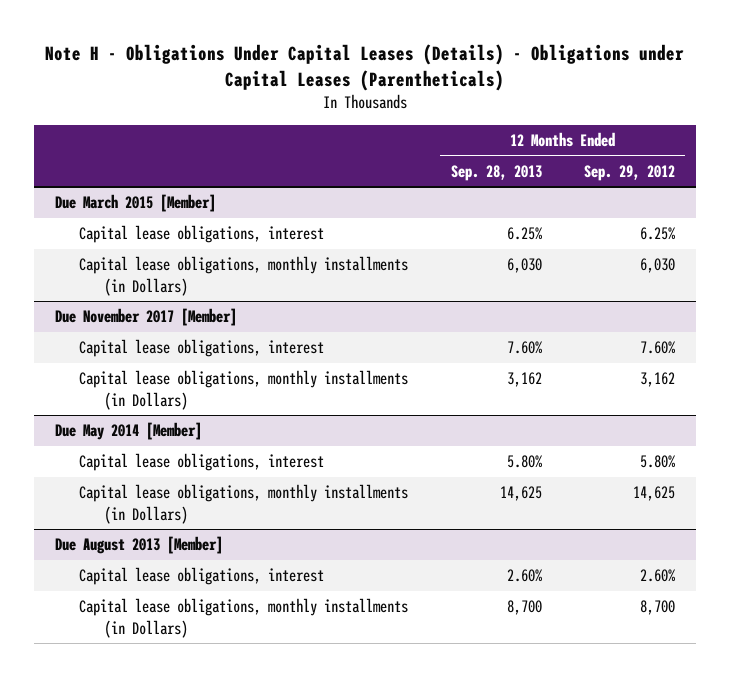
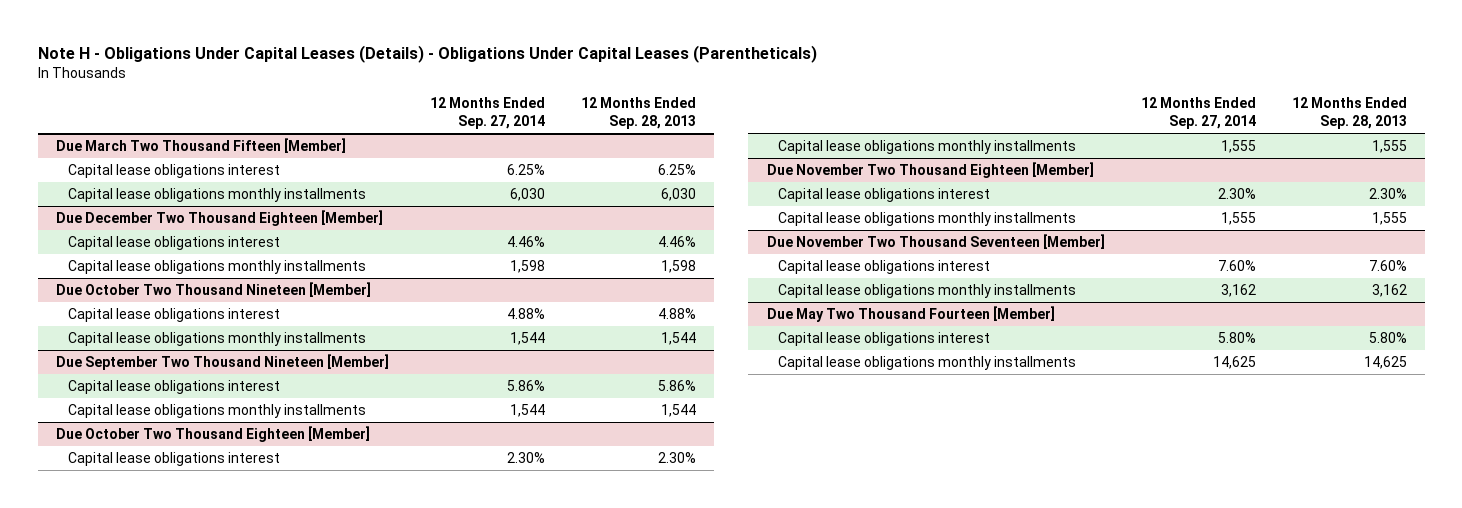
- Note H - Obligations Under Capital Leases (Details) - Obligations under Capital Leases (Parentheticals)
+ Note H - Obligations Under Capital Leases (Details) - Obligations Under Capital Leases (Parentheticals)
- | 12 Months Ended Sep. 28, 2013 | 12 Months Ended Sep. 29, 2012
+ | 12 Months Ended Sep. 27, 2014 | 12 Months Ended Sep. 28, 2013
- Due March 2015 [Member]
- Capital lease obligations, interest | 6.25% | 6.25%
- Capital lease obligations, monthly installments (in Dollars) | 6,030 | 6,030
- Due November 2017 [Member]
- Capital lease obligations, interest | 7.60% | 7.60%
- Capital lease obligations, monthly installments (in Dollars) | 3,162 | 3,162
- Due May 2014 [Member]
- Capital lease obligations, interest | 5.80% | 5.80%
- Capital lease obligations, monthly installments (in Dollars) | 14,625 | 14,625
- Due August 2013 [Member]
- Capital lease obligations, interest | 2.60% | 2.60%
- Capital lease obligations, monthly installments (in Dollars) | 8,700 | 8,700
+ Due March Two Thousand Fifteen [Member]
+ Capital lease obligations interest | 6.25% | 6.25%
+ Capital lease obligations monthly installments | 6,030 | 6,030
+ Due December Two Thousand Eighteen [Member]
+ Capital lease obligations interest | 4.46% | 4.46%
+ Capital lease obligations monthly installments | 1,598 | 1,598
+ Due October Two Thousand Nineteen [Member]
+ Capital lease obligations interest | 4.88% | 4.88%
+ Capital lease obligations monthly installments | 1,544 | 1,544
+ Due September Two Thousand Nineteen [Member]
+ Capital lease obligations interest | 5.86% | 5.86%
+ Capital lease obligations monthly installments | 1,544 | 1,544
+ Due October Two Thousand Eighteen [Member]
+ Capital lease obligations interest | 2.30% | 2.30%
+ Capital lease obligations monthly installments | 1,555 | 1,555
+ Due November Two Thousand Eighteen [Member]
+ Capital lease obligations interest | 2.30% | 2.30%
+ Capital lease obligations monthly installments | 1,555 | 1,555
+ Due November Two Thousand Seventeen [Member]
+ Capital lease obligations interest | 7.60% | 7.60%
+ Capital lease obligations monthly installments | 3,162 | 3,162
+ Due May Two Thousand Fourteen [Member]
+ Capital lease obligations interest | 5.80% | 5.80%
+ Capital lease obligations monthly installments | 14,625 | 14,625

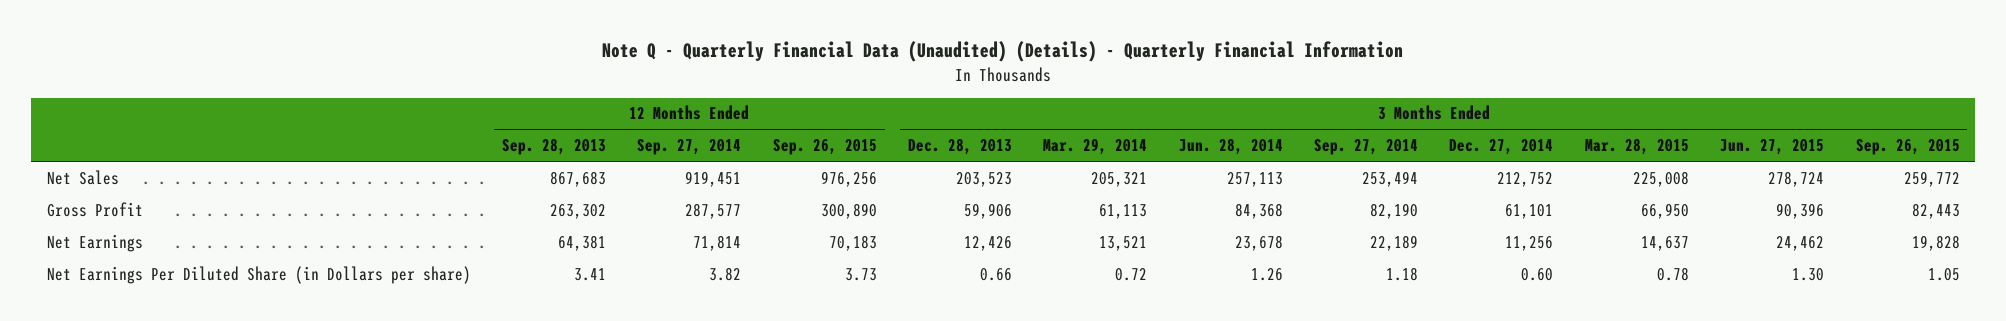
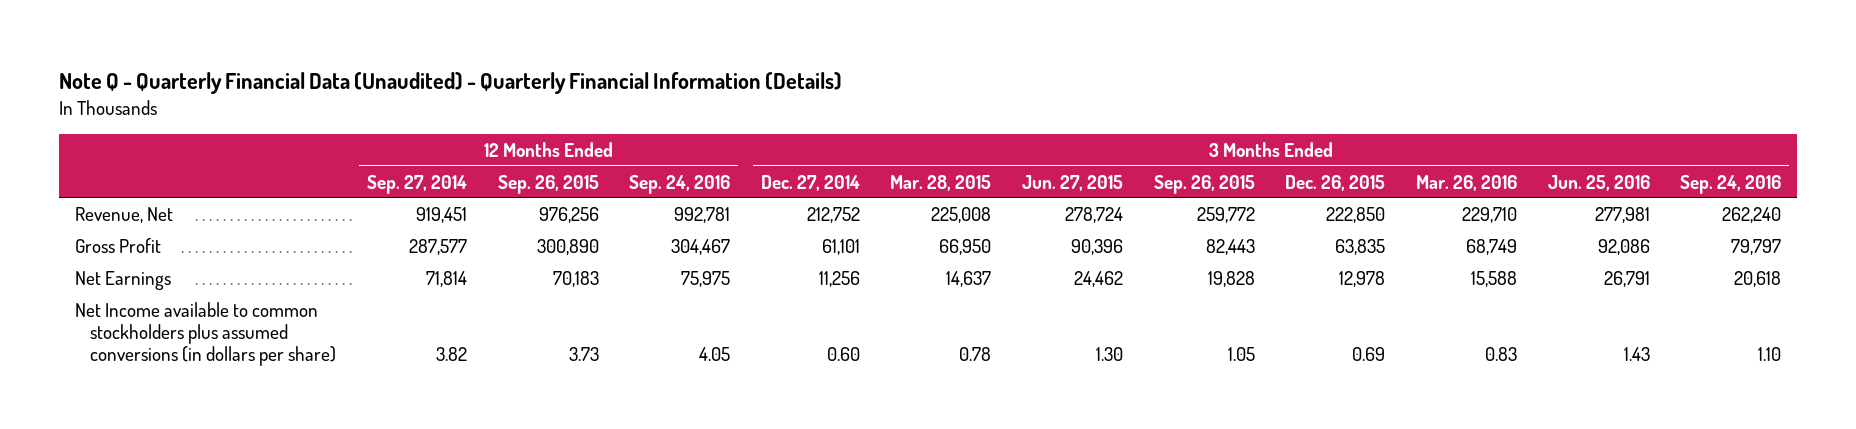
- Note Q - Quarterly Financial Data (Unaudited) (Details) - Quarterly Financial Information
+ Note Q - Quarterly Financial Data (Unaudited) - Quarterly Financial Information (Details)
- | 12 Months Ended Sep. 28, 2013 | 12 Months Ended Sep. 27, 2014 | 12 Months Ended Sep. 26, 2015 | 3 Months Ended Dec. 28, 2013 | 3 Months Ended Mar. 29, 2014 | 3 Months Ended Jun. 28, 2014 | 3 Months Ended Sep. 27, 2014 | 3 Months Ended Dec. 27, 2014 | 3 Months Ended Mar. 28, 2015 | 3 Months Ended Jun. 27, 2015 | 3 Months Ended Sep. 26, 2015
+ | 12 Months Ended Sep. 27, 2014 | 12 Months Ended Sep. 26, 2015 | 12 Months Ended Sep. 24, 2016 | 3 Months Ended Dec. 27, 2014 | 3 Months Ended Mar. 28, 2015 | 3 Months Ended Jun. 27, 2015 | 3 Months Ended Sep. 26, 2015 | 3 Months Ended Dec. 26, 2015 | 3 Months Ended Mar. 26, 2016 | 3 Months Ended Jun. 25, 2016 | 3 Months Ended Sep. 24, 2016
- Net Sales | 867,683 | 919,451 | 976,256 | 203,523 | 205,321 | 257,113 | 253,494 | 212,752 | 225,008 | 278,724 | 259,772
+ Revenue, Net | 919,451 | 976,256 | 992,781 | 212,752 | 225,008 | 278,724 | 259,772 | 222,850 | 229,710 | 277,981 | 262,240
- Net Earnings Per Diluted Share (in Dollars per share) | 3.41 | 3.82 | 3.73 | 0.66 | 0.72 | 1.26 | 1.18 | 0.60 | 0.78 | 1.30 | 1.05
+ Net Income available to common stockholders plus assumed conversions (in dollars per share) | 3.82 | 3.73 | 4.05 | 0.60 | 0.78 | 1.30 | 1.05 | 0.69 | 0.83 | 1.43 | 1.10

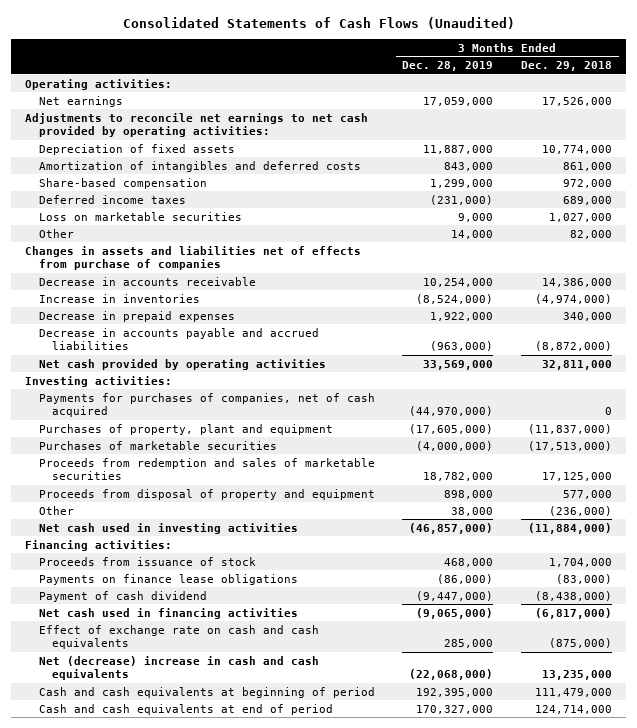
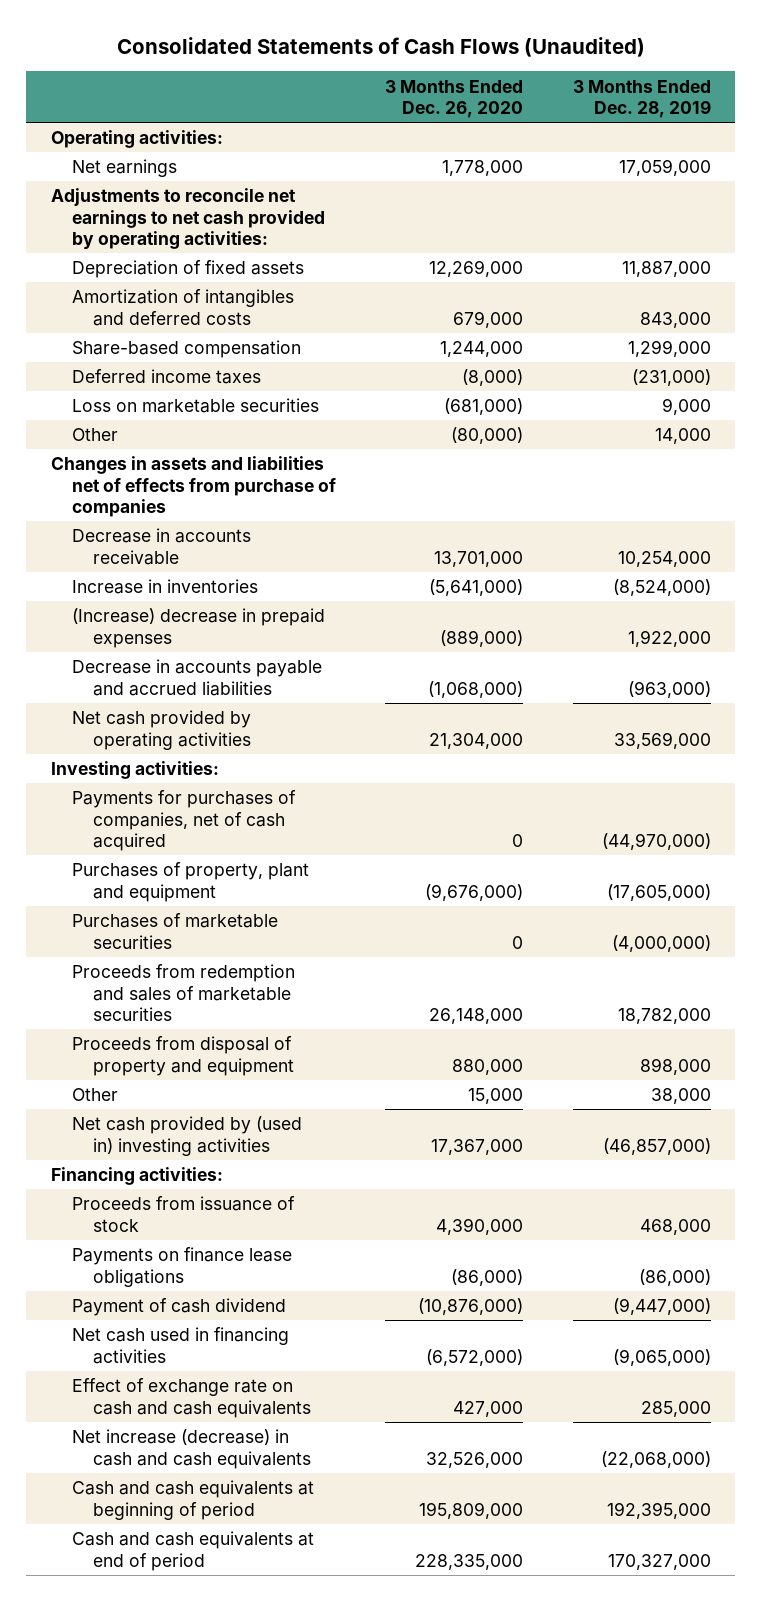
- | 3 Months Ended Dec. 28, 2019 | 3 Months Ended Dec. 29, 2018
+ | 3 Months Ended Dec. 26, 2020 | 3 Months Ended Dec. 28, 2019
- Decrease in prepaid expenses | 1,922,000 | 340,000
+ (Increase) decrease in prepaid expenses | (889,000) | 1,922,000
- Net cash used in investing activities | (46,857,000) | (11,884,000)
+ Net cash provided by (used in) investing activities | 17,367,000 | (46,857,000)
- Net (decrease) increase in cash and cash equivalents | (22,068,000) | 13,235,000
+ Net increase (decrease) in cash and cash equivalents | 32,526,000 | (22,068,000)

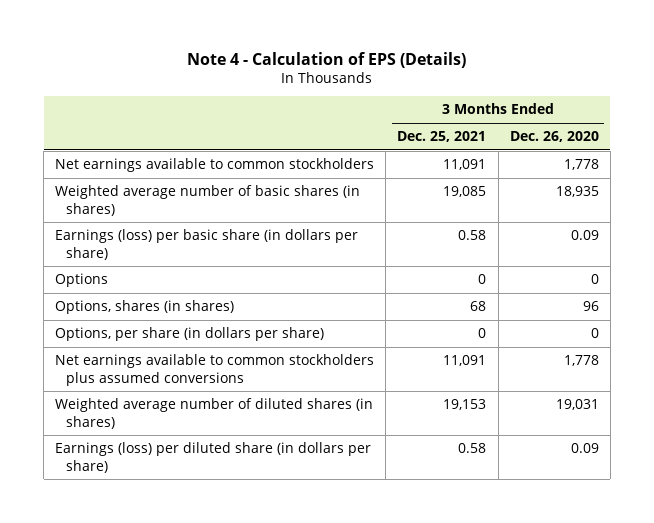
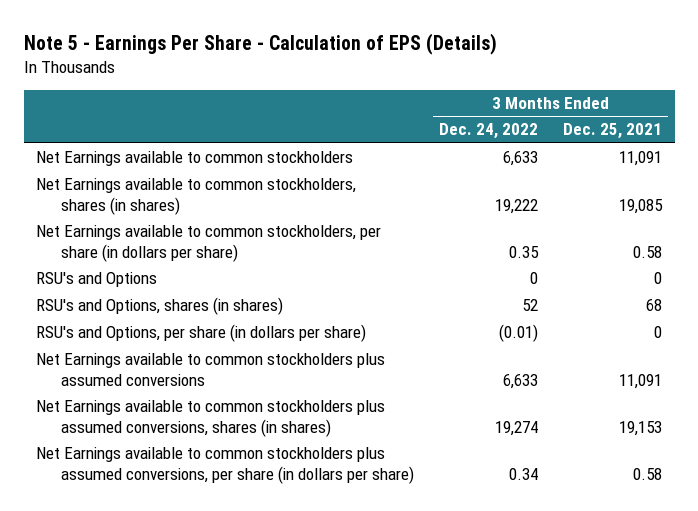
- Note 4 - Calculation of EPS (Details)
+ Note 5 - Earnings Per Share - Calculation of EPS (Details)
- | 3 Months Ended Dec. 25, 2021 | 3 Months Ended Dec. 26, 2020
+ | 3 Months Ended Dec. 24, 2022 | 3 Months Ended Dec. 25, 2021
- Net earnings available to common stockholders | 11,091 | 1,778
- Weighted average number of basic shares (in shares) | 19,085 | 18,935
- Earnings (loss) per basic share (in dollars per share) | 0.58 | 0.09
- Options | 0 | 0
- Options, shares (in shares) | 68 | 96
- Options, per share (in dollars per share) | 0 | 0
- Net earnings available to common stockholders plus assumed conversions | 11,091 | 1,778
- Weighted average number of diluted shares (in shares) | 19,153 | 19,031
- Earnings (loss) per diluted share (in dollars per share) | 0.58 | 0.09
+ Net Earnings available to common stockholders | 6,633 | 11,091
+ Net Earnings available to common stockholders, shares (in shares) | 19,222 | 19,085
+ Net Earnings available to common stockholders, per share (in dollars per share) | 0.35 | 0.58
+ RSU's and Options | 0 | 0
+ RSU's and Options, shares (in shares) | 52 | 68
+ RSU's and Options, per share (in dollars per share) | (0.01) | 0
+ Net Earnings available to common stockholders plus assumed conversions | 6,633 | 11,091
+ Net Earnings available to common stockholders plus assumed conversions, shares (in shares) | 19,274 | 19,153
+ Net Earnings available to common stockholders plus assumed conversions, per share (in dollars per share) | 0.34 | 0.58

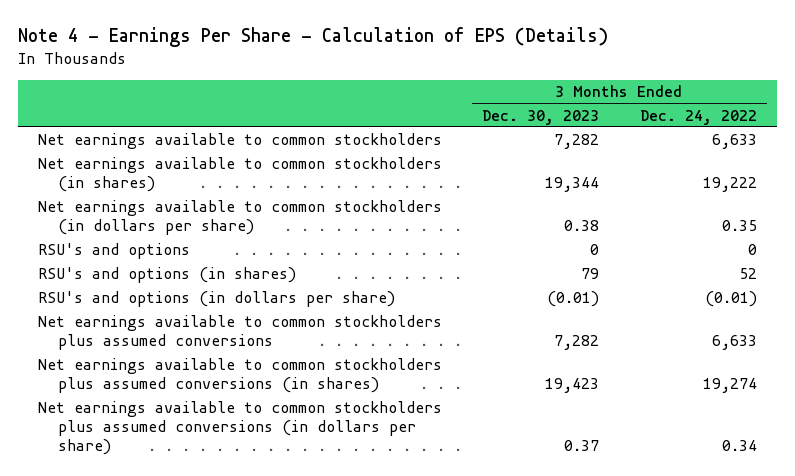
- Note 5 - Earnings Per Share - Calculation of EPS (Details)
+ Note 4 - Earnings Per Share - Calculation of EPS (Details)
- | 3 Months Ended Dec. 24, 2022 | 3 Months Ended Dec. 25, 2021
+ | 3 Months Ended Dec. 30, 2023 | 3 Months Ended Dec. 24, 2022
- Net Earnings available to common stockholders | 6,633 | 11,091
- Net Earnings available to common stockholders, shares (in shares) | 19,222 | 19,085
- Net Earnings available to common stockholders, per share (in dollars per share) | 0.35 | 0.58
- RSU's and Options | 0 | 0
- RSU's and Options, shares (in shares) | 52 | 68
- RSU's and Options, per share (in dollars per share) | (0.01) | 0
- Net Earnings available to common stockholders plus assumed conversions | 6,633 | 11,091
- Net Earnings available to common stockholders plus assumed conversions, shares (in shares) | 19,274 | 19,153
- Net Earnings available to common stockholders plus assumed conversions, per share (in dollars per share) | 0.34 | 0.58
+ Net earnings available to common stockholders | 7,282 | 6,633
+ Net earnings available to common stockholders (in shares) | 19,344 | 19,222
+ Net earnings available to common stockholders (in dollars per share) | 0.38 | 0.35
+ RSU's and options | 0 | 0
+ RSU's and options (in shares) | 79 | 52
+ RSU's and options (in dollars per share) | (0.01) | (0.01)
+ Net earnings available to common stockholders plus assumed conversions | 7,282 | 6,633
+ Net earnings available to common stockholders plus assumed conversions (in shares) | 19,423 | 19,274
+ Net earnings available to common stockholders plus assumed conversions (in dollars per share) | 0.37 | 0.34

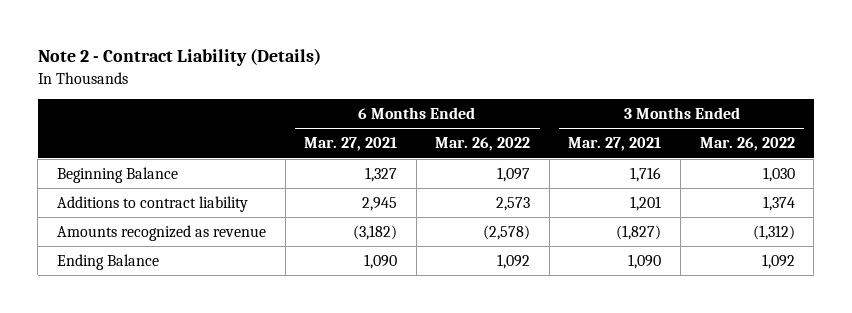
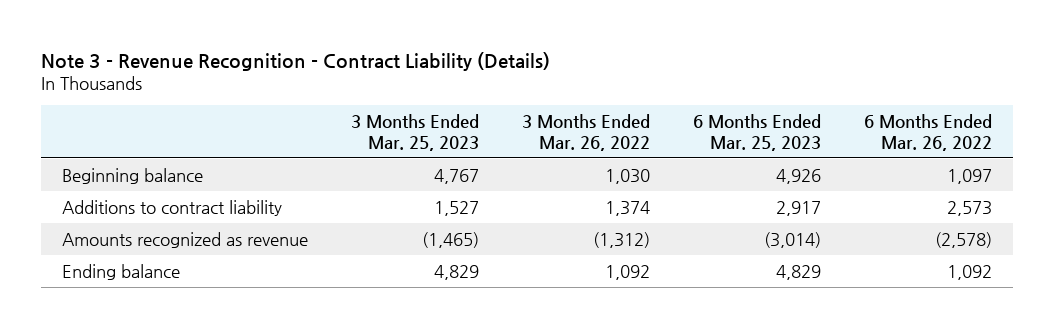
- Note 2 - Contract Liability (Details)
+ Note 3 - Revenue Recognition - Contract Liability (Details)
- | 6 Months Ended Mar. 27, 2021 | 6 Months Ended Mar. 26, 2022 | 3 Months Ended Mar. 27, 2021 | 3 Months Ended Mar. 26, 2022
+ | 3 Months Ended Mar. 25, 2023 | 3 Months Ended Mar. 26, 2022 | 6 Months Ended Mar. 25, 2023 | 6 Months Ended Mar. 26, 2022
- Beginning Balance | 1,327 | 1,097 | 1,716 | 1,030
+ Beginning balance | 4,767 | 1,030 | 4,926 | 1,097
- Ending Balance | 1,090 | 1,092 | 1,090 | 1,092
+ Ending balance | 4,829 | 1,092 | 4,829 | 1,092

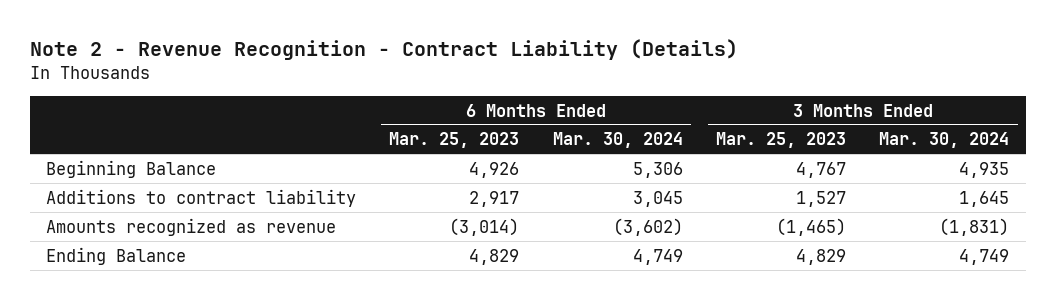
- Note 3 - Revenue Recognition - Contract Liability (Details)
+ Note 2 - Revenue Recognition - Contract Liability (Details)
- | 3 Months Ended Mar. 25, 2023 | 3 Months Ended Mar. 26, 2022 | 6 Months Ended Mar. 25, 2023 | 6 Months Ended Mar. 26, 2022
+ | 6 Months Ended Mar. 25, 2023 | 6 Months Ended Mar. 30, 2024 | 3 Months Ended Mar. 25, 2023 | 3 Months Ended Mar. 30, 2024
- Beginning balance | 4,767 | 1,030 | 4,926 | 1,097
+ Beginning Balance | 4,926 | 5,306 | 4,767 | 4,935
- Ending balance | 4,829 | 1,092 | 4,829 | 1,092
+ Ending Balance | 4,829 | 4,749 | 4,829 | 4,749

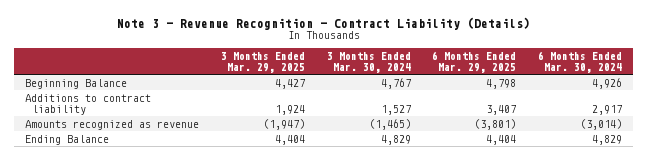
- Note 2 - Revenue Recognition - Contract Liability (Details)
+ Note 3 - Revenue Recognition - Contract Liability (Details)
- | 6 Months Ended Mar. 25, 2023 | 6 Months Ended Mar. 30, 2024 | 3 Months Ended Mar. 25, 2023 | 3 Months Ended Mar. 30, 2024
+ | 3 Months Ended Mar. 29, 2025 | 3 Months Ended Mar. 30, 2024 | 6 Months Ended Mar. 29, 2025 | 6 Months Ended Mar. 30, 2024
- Beginning Balance | 4,926 | 5,306 | 4,767 | 4,935
- Additions to contract liability | 2,917 | 3,045 | 1,527 | 1,645
- Amounts recognized as revenue | (3,014) | (3,602) | (1,465) | (1,831)
- Ending Balance | 4,829 | 4,749 | 4,829 | 4,749
+ Beginning Balance | 4,427 | 4,767 | 4,798 | 4,926
+ Additions to contract liability | 1,924 | 1,527 | 3,407 | 2,917
+ Amounts recognized as revenue | (1,947) | (1,465) | (3,801) | (3,014)
+ Ending Balance | 4,404 | 4,829 | 4,404 | 4,829

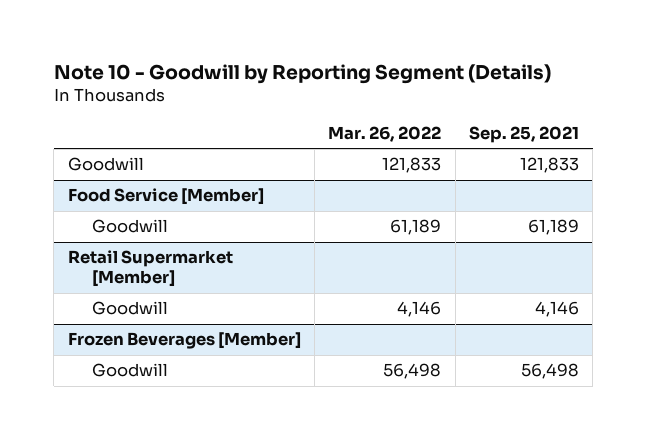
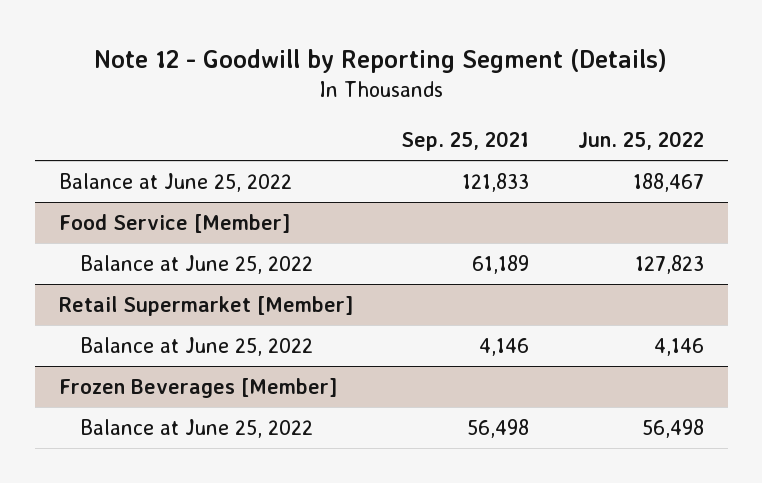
- Note 10 - Goodwill by Reporting Segment (Details)
+ Note 12 - Goodwill by Reporting Segment (Details)
- | Mar. 26, 2022 | Sep. 25, 2021
+ | Sep. 25, 2021 | Jun. 25, 2022
- Goodwill | 121,833 | 121,833
+ Balance at June 25, 2022 | 121,833 | 188,467
@ Food Service [Member]
- Goodwill | 61,189 | 61,189
+ Balance at June 25, 2022 | 61,189 | 127,823
@ Retail Supermarket [Member]
- Goodwill | 4,146 | 4,146
+ Balance at June 25, 2022 | 4,146 | 4,146
@ Frozen Beverages [Member]
- Goodwill | 56,498 | 56,498
+ Balance at June 25, 2022 | 56,498 | 56,498

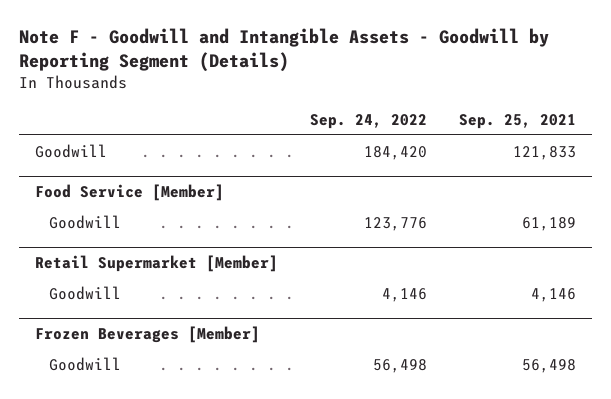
- Note 12 - Goodwill by Reporting Segment (Details)
+ Note F - Goodwill and Intangible Assets - Goodwill by Reporting Segment (Details)
- | Sep. 25, 2021 | Jun. 25, 2022
+ | Sep. 24, 2022 | Sep. 25, 2021
- Balance at June 25, 2022 | 121,833 | 188,467
+ Goodwill | 184,420 | 121,833
@ Food Service [Member]
- Balance at June 25, 2022 | 61,189 | 127,823
+ Goodwill | 123,776 | 61,189
@ Retail Supermarket [Member]
- Balance at June 25, 2022 | 4,146 | 4,146
+ Goodwill | 4,146 | 4,146
@ Frozen Beverages [Member]
- Balance at June 25, 2022 | 56,498 | 56,498
+ Goodwill | 56,498 | 56,498

